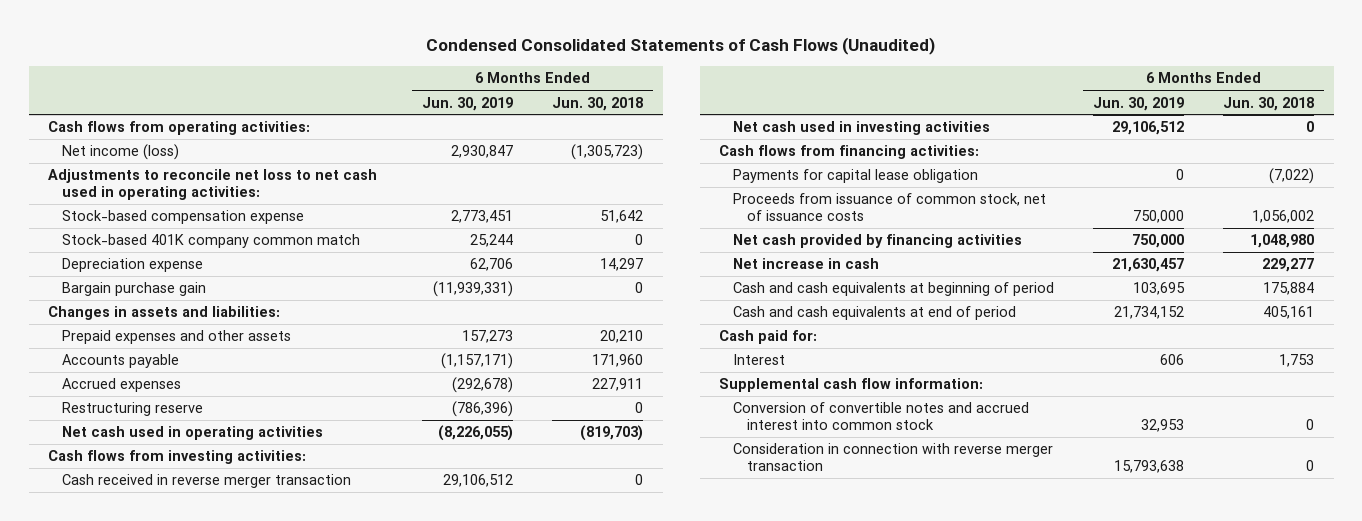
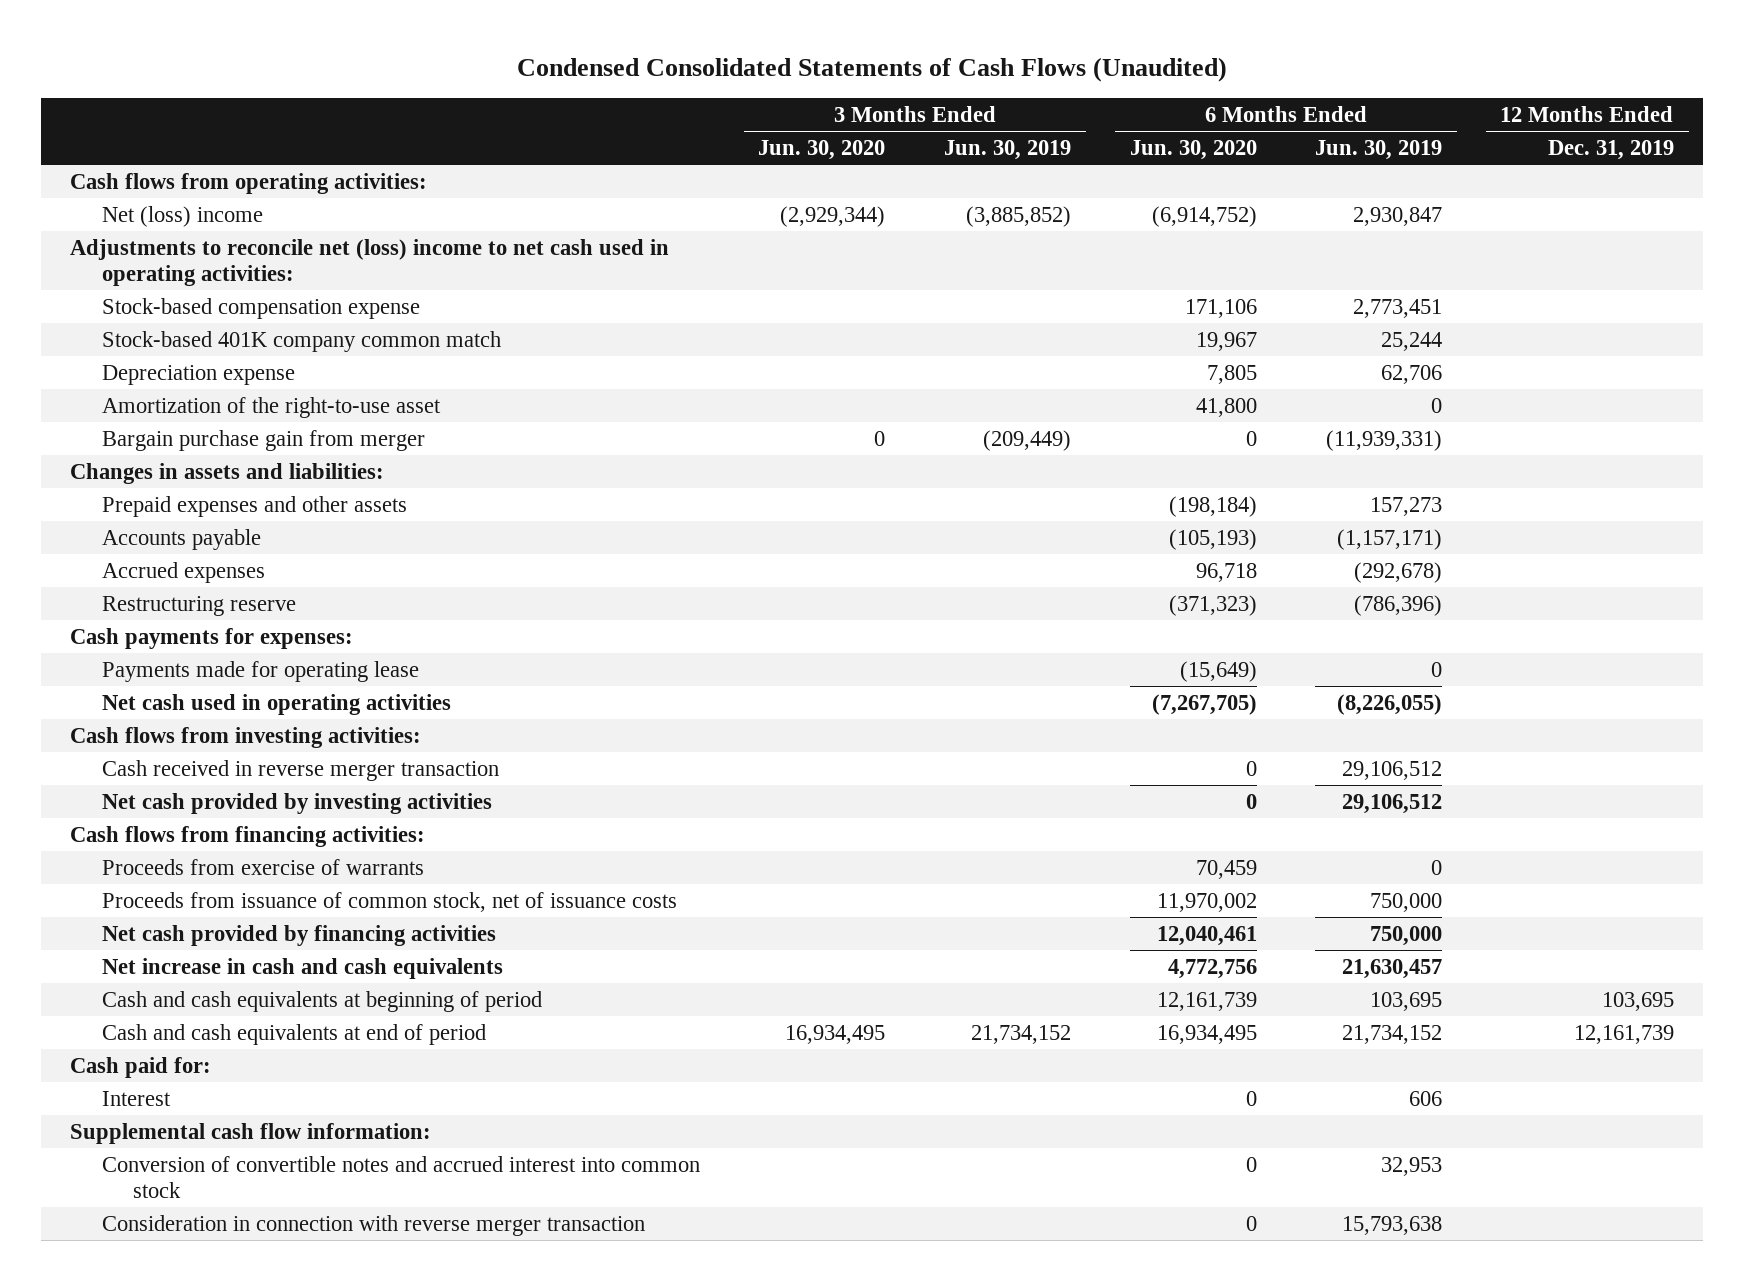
- | 6 Months Ended Jun. 30, 2019 | 6 Months Ended Jun. 30, 2018
+ | 3 Months Ended Jun. 30, 2020 | 3 Months Ended Jun. 30, 2019 | 6 Months Ended Jun. 30, 2020 | 6 Months Ended Jun. 30, 2019 | 12 Months Ended Dec. 31, 2019
- Net income (loss) | 2,930,847 | (1,305,723)
- Adjustments to reconcile net loss to net cash used in operating activities:
+ Net (loss) income | (2,929,344) | (3,885,852) | (6,914,752) | 2,930,847 |
+ Adjustments to reconcile net (loss) income to net cash used in operating activities:
- Bargain purchase gain | (11,939,331) | 0
+ Amortization of the right-to-use asset | | | 41,800 | 0 |
+ Bargain purchase gain from merger | 0 | (209,449) | 0 | (11,939,331) |
+ Cash payments for expenses:
+ Payments made for operating lease | | | (15,649) | 0 |
- Net cash used in investing activities | 29,106,512 | 0
+ Net cash provided by investing activities | | | 0 | 29,106,512 |
- Payments for capital lease obligation | 0 | (7,022)
+ Proceeds from exercise of warrants | | | 70,459 | 0 |
- Net increase in cash | 21,630,457 | 229,277
+ Net increase in cash and cash equivalents | | | 4,772,756 | 21,630,457 |

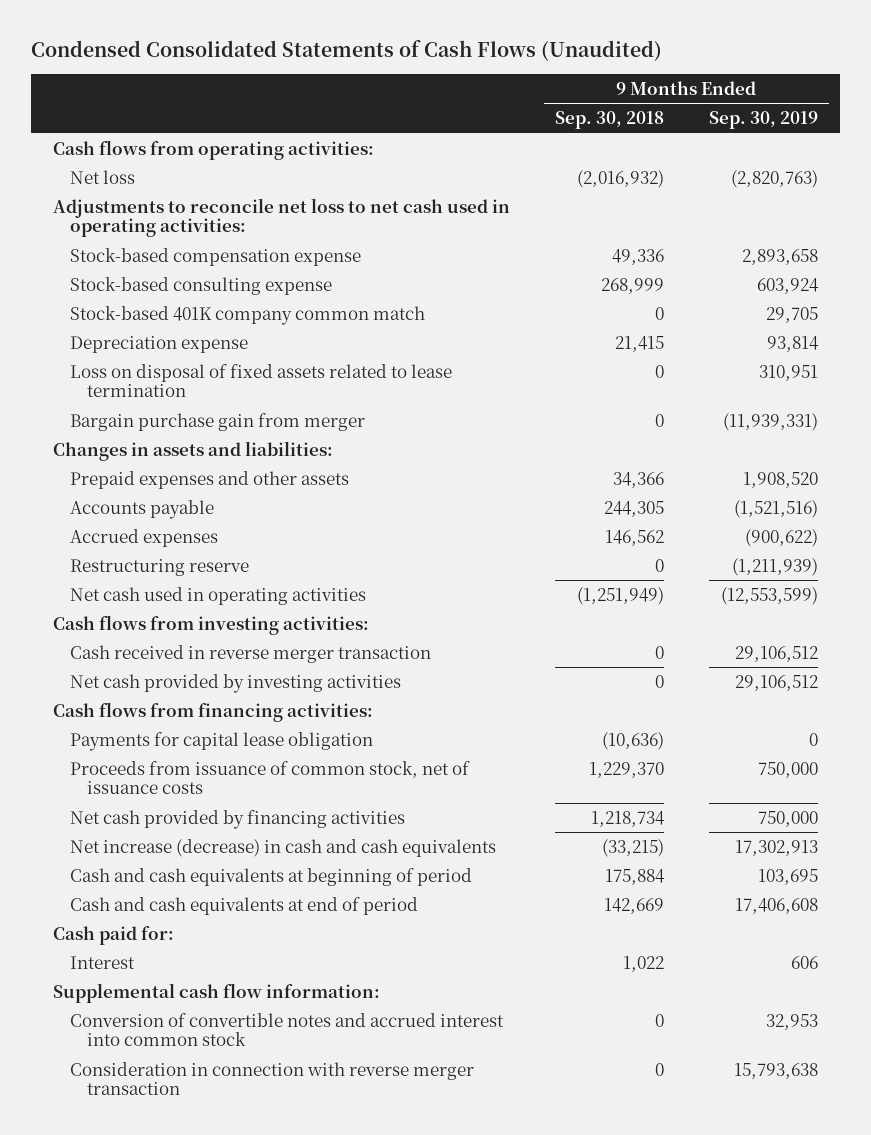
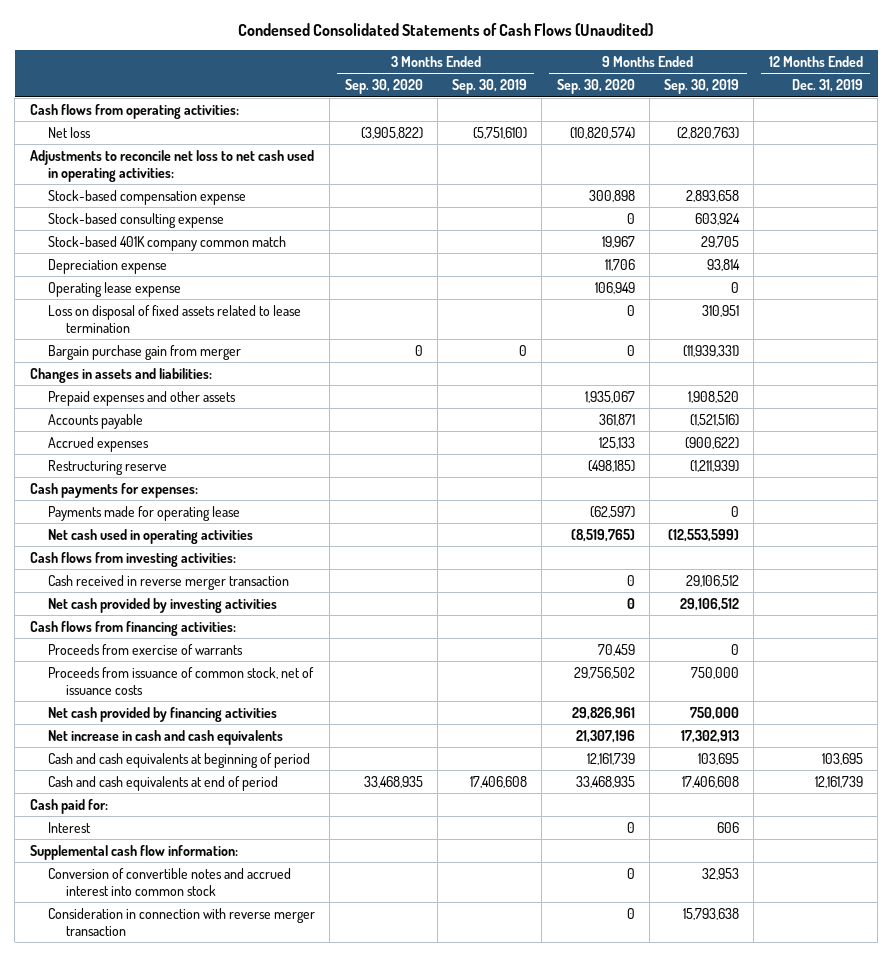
- | 9 Months Ended Sep. 30, 2018 | 9 Months Ended Sep. 30, 2019
+ | 3 Months Ended Sep. 30, 2020 | 3 Months Ended Sep. 30, 2019 | 9 Months Ended Sep. 30, 2020 | 9 Months Ended Sep. 30, 2019 | 12 Months Ended Dec. 31, 2019
+ Operating lease expense | | | 106,949 | 0 |
+ Cash payments for expenses:
+ Payments made for operating lease | | | (62,597) | 0 |
- Payments for capital lease obligation | (10,636) | 0
+ Proceeds from exercise of warrants | | | 70,459 | 0 |
- Net increase (decrease) in cash and cash equivalents | (33,215) | 17,302,913
+ Net increase in cash and cash equivalents | | | 21,307,196 | 17,302,913 |

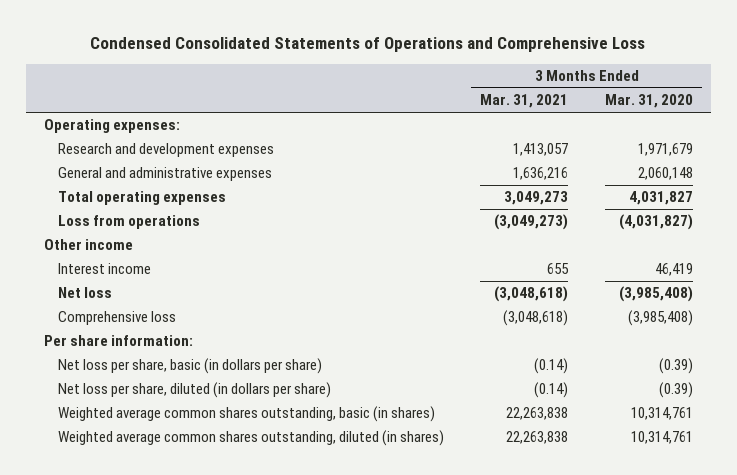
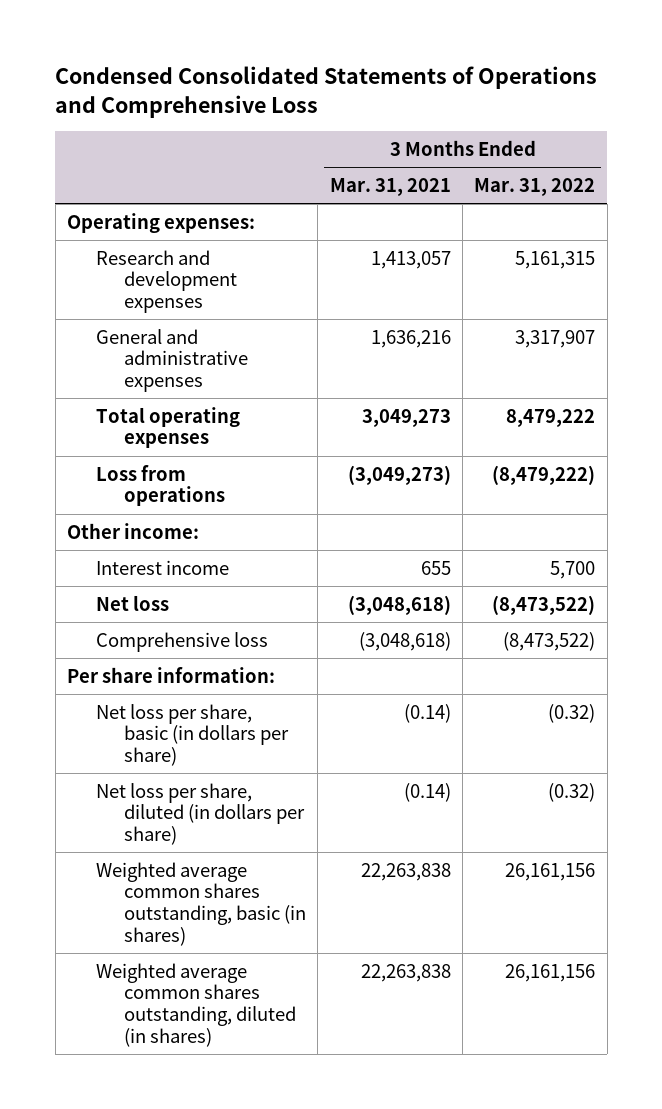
- | 3 Months Ended Mar. 31, 2021 | 3 Months Ended Mar. 31, 2020
+ | 3 Months Ended Mar. 31, 2021 | 3 Months Ended Mar. 31, 2022
- Other income
+ Other income:

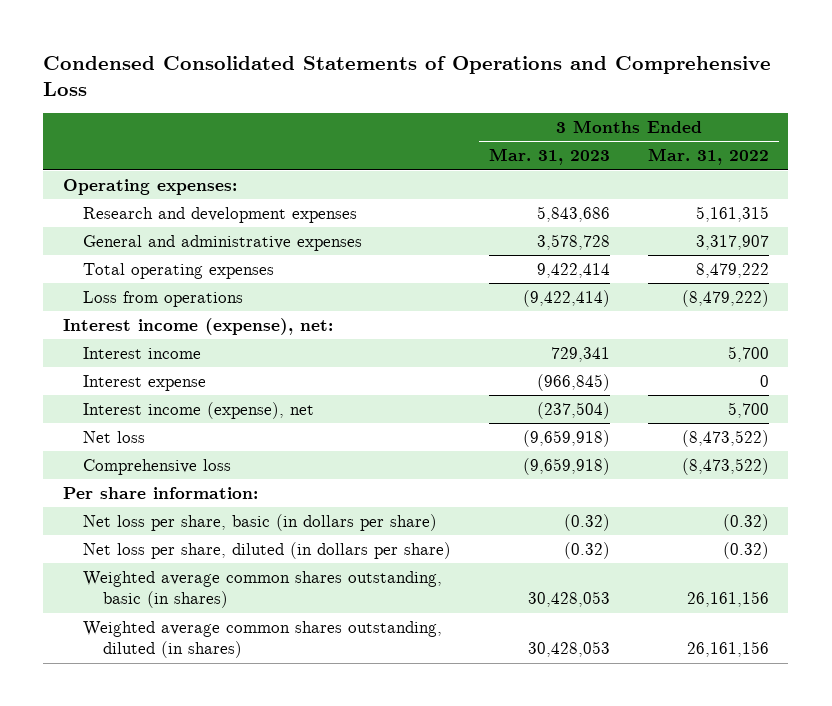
- | 3 Months Ended Mar. 31, 2021 | 3 Months Ended Mar. 31, 2022
+ | 3 Months Ended Mar. 31, 2023 | 3 Months Ended Mar. 31, 2022
- Other income:
+ Interest income (expense), net:
+ Interest expense | (966,845) | 0
+ Interest income (expense), net | (237,504) | 5,700

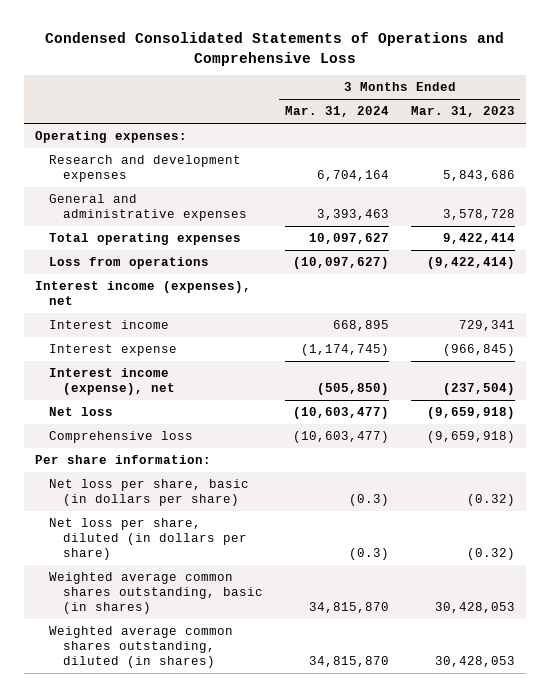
- | 3 Months Ended Mar. 31, 2023 | 3 Months Ended Mar. 31, 2022
+ | 3 Months Ended Mar. 31, 2024 | 3 Months Ended Mar. 31, 2023
- Interest income (expense), net:
+ Interest income (expenses), net

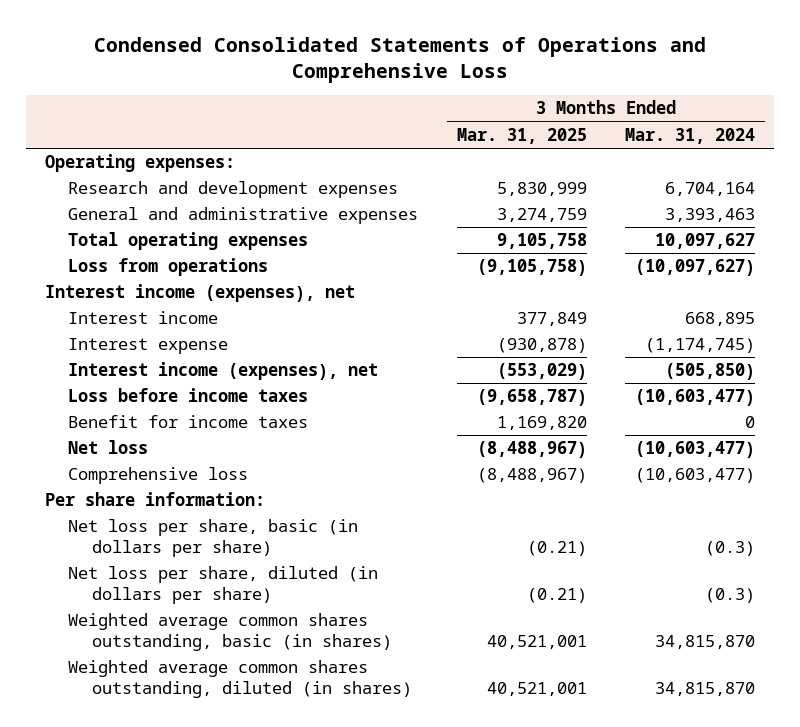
- | 3 Months Ended Mar. 31, 2024 | 3 Months Ended Mar. 31, 2023
+ | 3 Months Ended Mar. 31, 2025 | 3 Months Ended Mar. 31, 2024
- Interest income (expense), net | (505,850) | (237,504)
+ Interest income (expenses), net | (553,029) | (505,850)
+ Loss before income taxes | (9,658,787) | (10,603,477)
+ Benefit for income taxes | 1,169,820 | 0

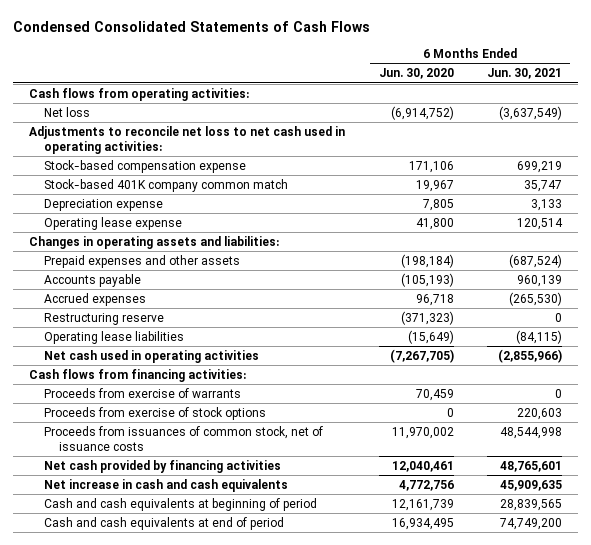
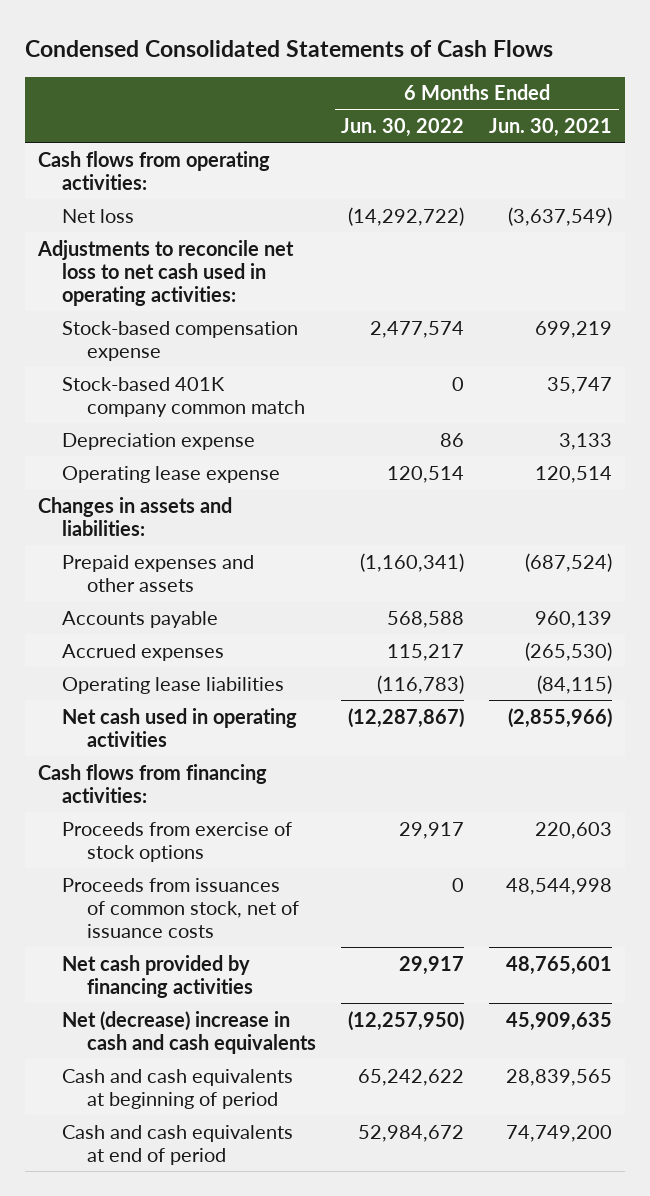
- | 6 Months Ended Jun. 30, 2020 | 6 Months Ended Jun. 30, 2021
+ | 6 Months Ended Jun. 30, 2022 | 6 Months Ended Jun. 30, 2021
- Changes in operating assets and liabilities:
+ Changes in assets and liabilities:
- Restructuring reserve | (371,323) | 0
- Proceeds from exercise of warrants | 70,459 | 0
- Net increase in cash and cash equivalents | 4,772,756 | 45,909,635
+ Net (decrease) increase in cash and cash equivalents | (12,257,950) | 45,909,635

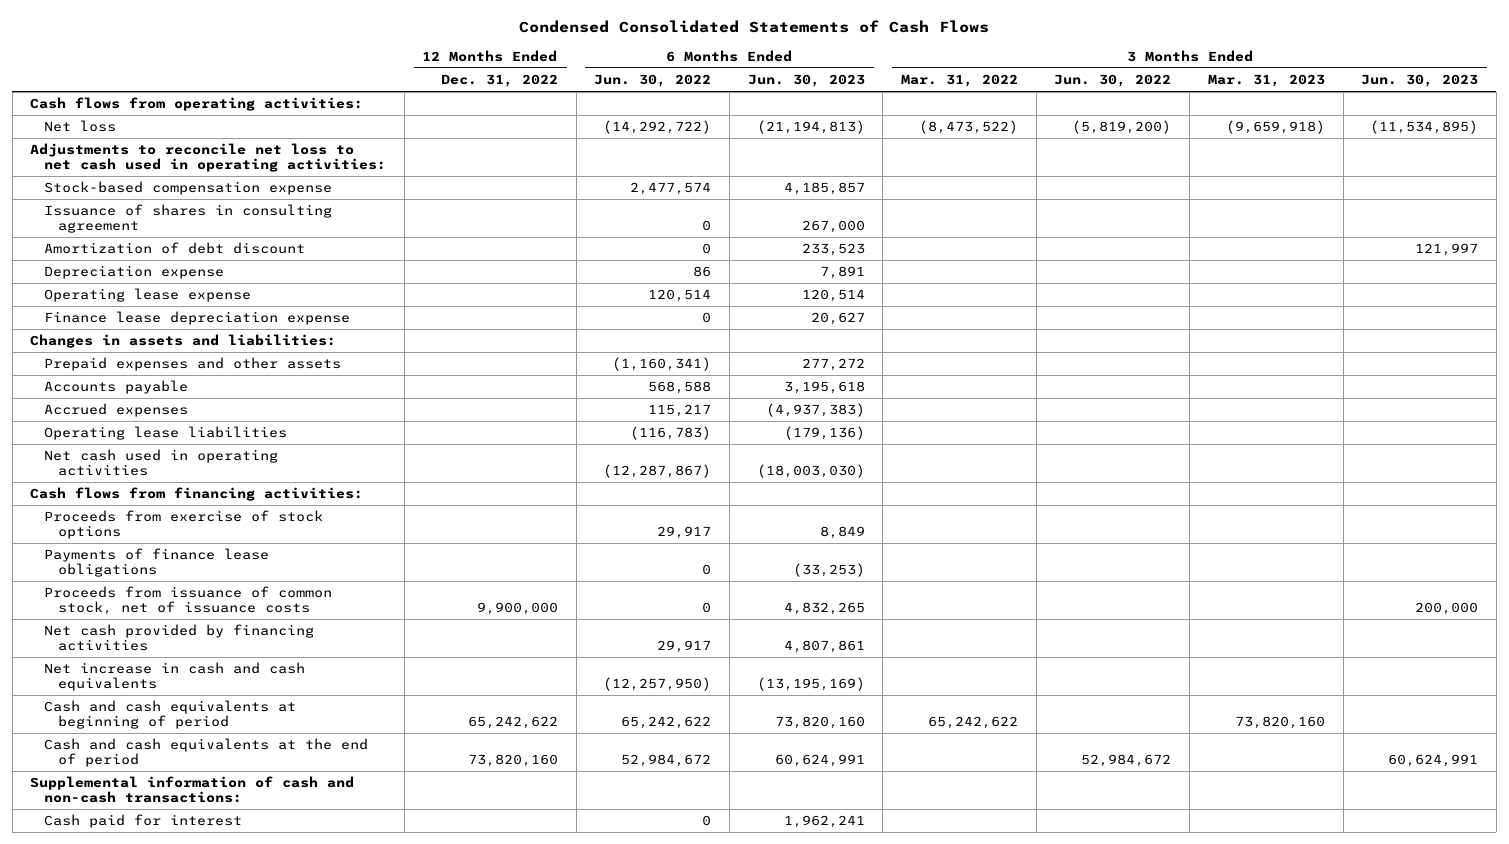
- | 6 Months Ended Jun. 30, 2022 | 6 Months Ended Jun. 30, 2021
+ | 12 Months Ended Dec. 31, 2022 | 6 Months Ended Jun. 30, 2022 | 6 Months Ended Jun. 30, 2023 | 3 Months Ended Mar. 31, 2022 | 3 Months Ended Jun. 30, 2022 | 3 Months Ended Mar. 31, 2023 | 3 Months Ended Jun. 30, 2023
- Stock-based 401K company common match | 0 | 35,747
+ Issuance of shares in consulting agreement | | 0 | 267,000 | | | |
+ Amortization of debt discount | | 0 | 233,523 | | | | 121,997
+ Finance lease depreciation expense | | 0 | 20,627 | | | |
- Proceeds from issuances of common stock, net of issuance costs | 0 | 48,544,998
+ Payments of finance lease obligations | | 0 | (33,253) | | | |
+ Proceeds from issuance of common stock, net of issuance costs | 9,900,000 | 0 | 4,832,265 | | | | 200,000
- Net (decrease) increase in cash and cash equivalents | (12,257,950) | 45,909,635
+ Net increase in cash and cash equivalents | | (12,257,950) | (13,195,169) | | | |
- Cash and cash equivalents at end of period | 52,984,672 | 74,749,200
+ Cash and cash equivalents at the end of period | 73,820,160 | 52,984,672 | 60,624,991 | | 52,984,672 | | 60,624,991
+ Supplemental information of cash and non-cash transactions:
+ Cash paid for interest | | 0 | 1,962,241 | | | |

